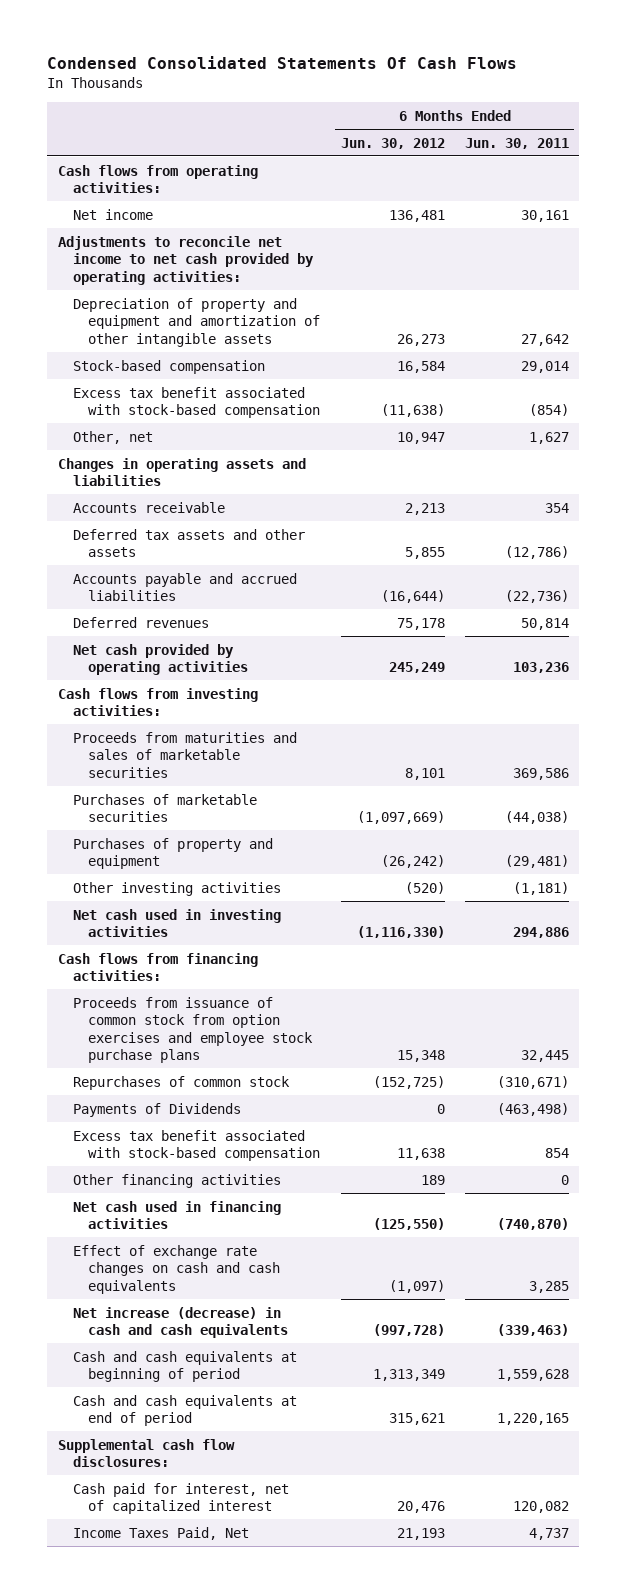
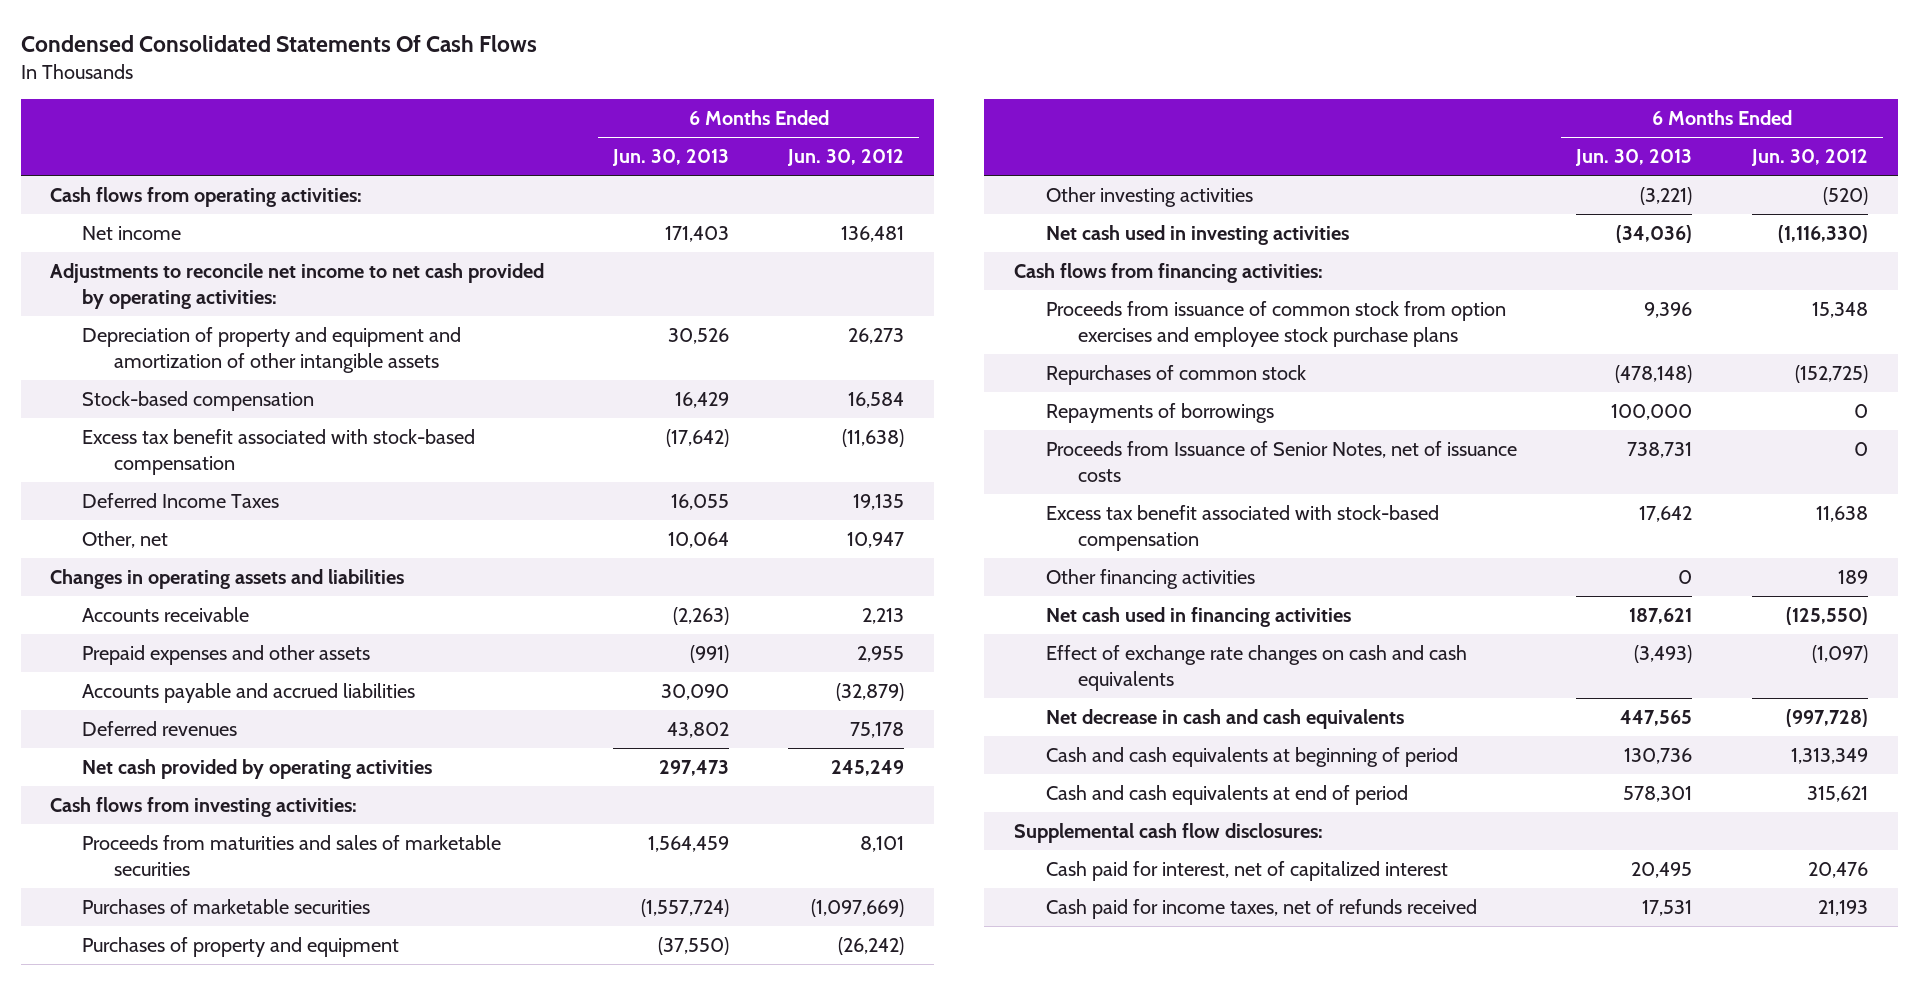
- | 6 Months Ended Jun. 30, 2012 | 6 Months Ended Jun. 30, 2011
+ | 6 Months Ended Jun. 30, 2013 | 6 Months Ended Jun. 30, 2012
+ Deferred Income Taxes | 16,055 | 19,135
- Deferred tax assets and other assets | 5,855 | (12,786)
- Accounts payable and accrued liabilities | (16,644) | (22,736)
+ Prepaid expenses and other assets | (991) | 2,955
+ Accounts payable and accrued liabilities | 30,090 | (32,879)
- Payments of Dividends | 0 | (463,498)
+ Repayments of borrowings | 100,000 | 0
+ Proceeds from Issuance of Senior Notes, net of issuance costs | 738,731 | 0
- Net increase (decrease) in cash and cash equivalents | (997,728) | (339,463)
+ Net decrease in cash and cash equivalents | 447,565 | (997,728)
- Income Taxes Paid, Net | 21,193 | 4,737
+ Cash paid for income taxes, net of refunds received | 17,531 | 21,193

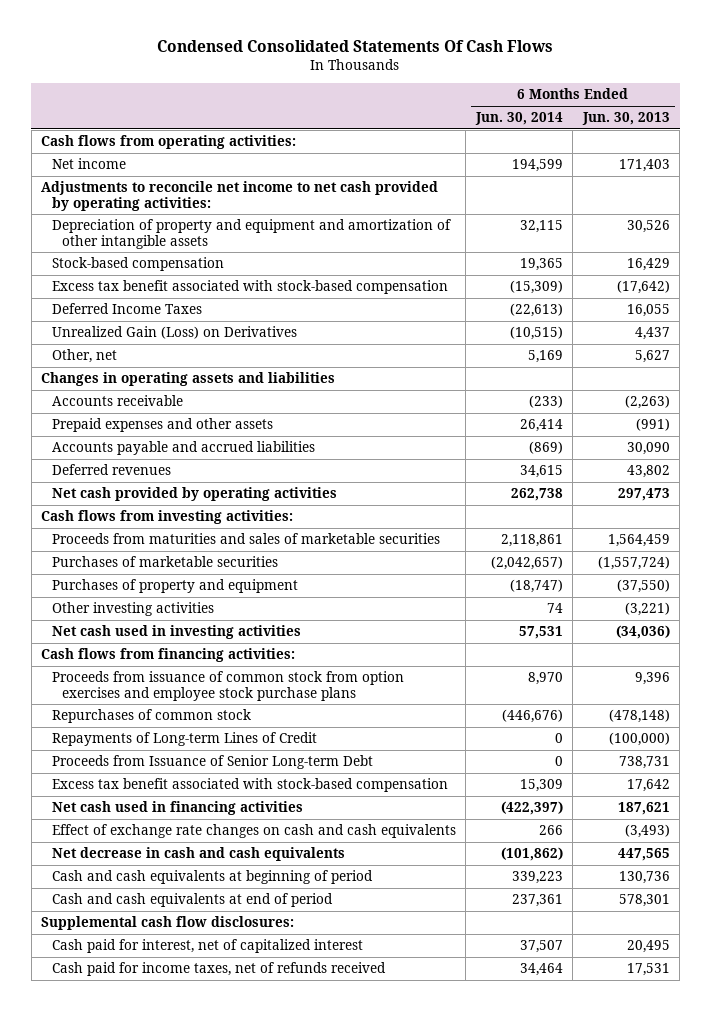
- | 6 Months Ended Jun. 30, 2013 | 6 Months Ended Jun. 30, 2012
+ | 6 Months Ended Jun. 30, 2014 | 6 Months Ended Jun. 30, 2013
- Other, net | 10,064 | 10,947
+ Unrealized Gain (Loss) on Derivatives | (10,515) | 4,437
+ Other, net | 5,169 | 5,627
- Repayments of borrowings | 100,000 | 0
- Proceeds from Issuance of Senior Notes, net of issuance costs | 738,731 | 0
+ Repayments of Long-term Lines of Credit | 0 | (100,000)
+ Proceeds from Issuance of Senior Long-term Debt | 0 | 738,731
- Other financing activities | 0 | 189

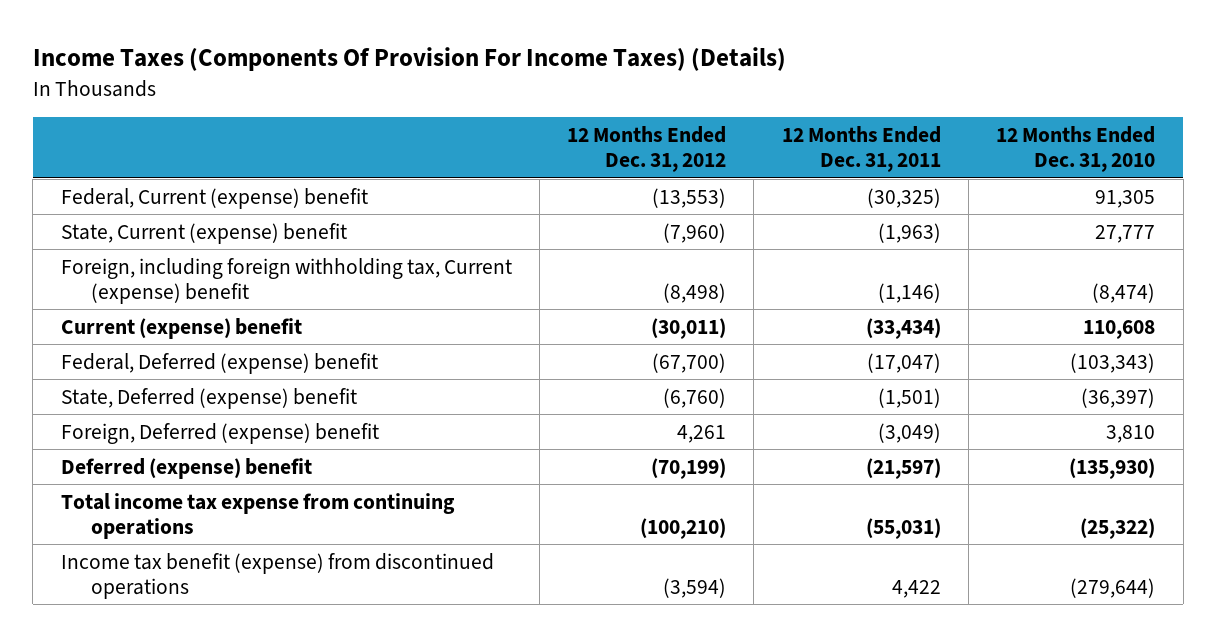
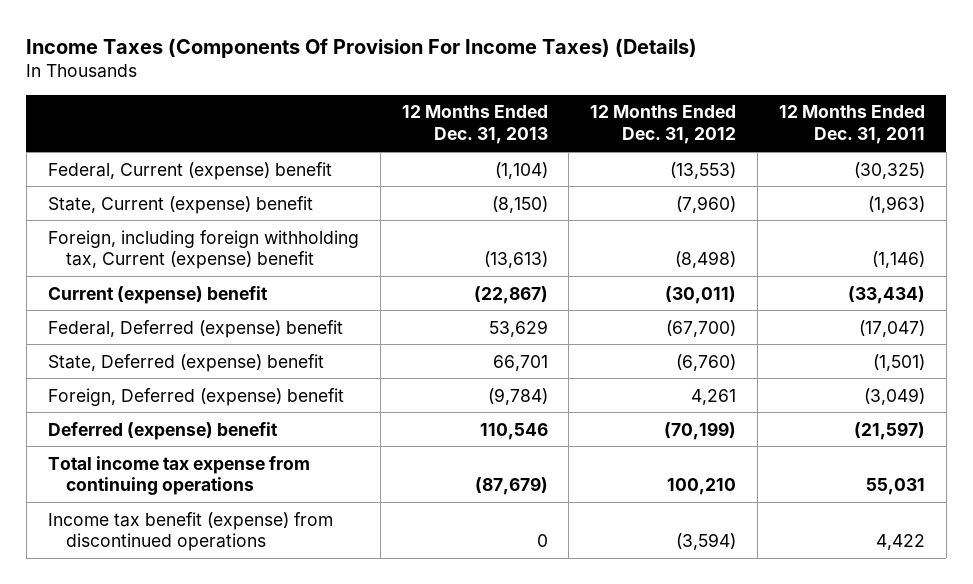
- | 12 Months Ended Dec. 31, 2012 | 12 Months Ended Dec. 31, 2011 | 12 Months Ended Dec. 31, 2010
+ | 12 Months Ended Dec. 31, 2013 | 12 Months Ended Dec. 31, 2012 | 12 Months Ended Dec. 31, 2011
- Total income tax expense from continuing operations | (100,210) | (55,031) | (25,322)
+ Total income tax expense from continuing operations | (87,679) | 100,210 | 55,031

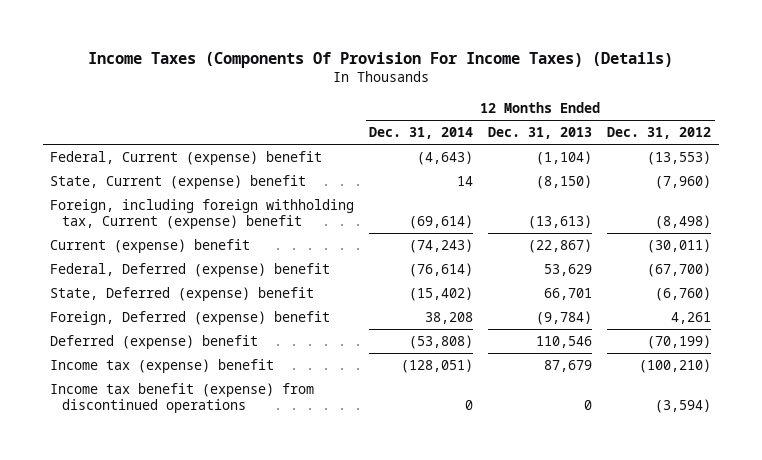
- | 12 Months Ended Dec. 31, 2013 | 12 Months Ended Dec. 31, 2012 | 12 Months Ended Dec. 31, 2011
+ | 12 Months Ended Dec. 31, 2014 | 12 Months Ended Dec. 31, 2013 | 12 Months Ended Dec. 31, 2012
- Total income tax expense from continuing operations | (87,679) | 100,210 | 55,031
+ Income tax (expense) benefit | (128,051) | 87,679 | (100,210)

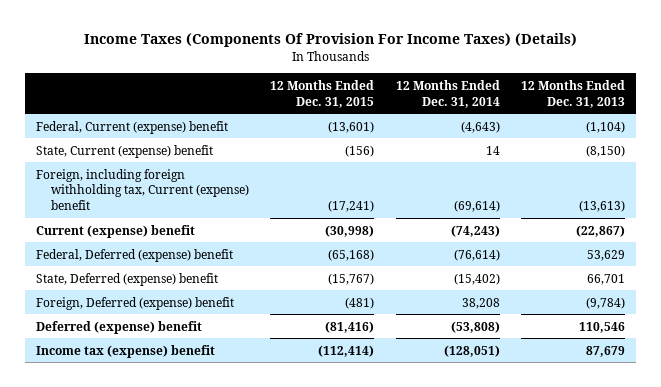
- | 12 Months Ended Dec. 31, 2014 | 12 Months Ended Dec. 31, 2013 | 12 Months Ended Dec. 31, 2012
+ | 12 Months Ended Dec. 31, 2015 | 12 Months Ended Dec. 31, 2014 | 12 Months Ended Dec. 31, 2013
- Income tax benefit (expense) from discontinued operations | 0 | 0 | (3,594)

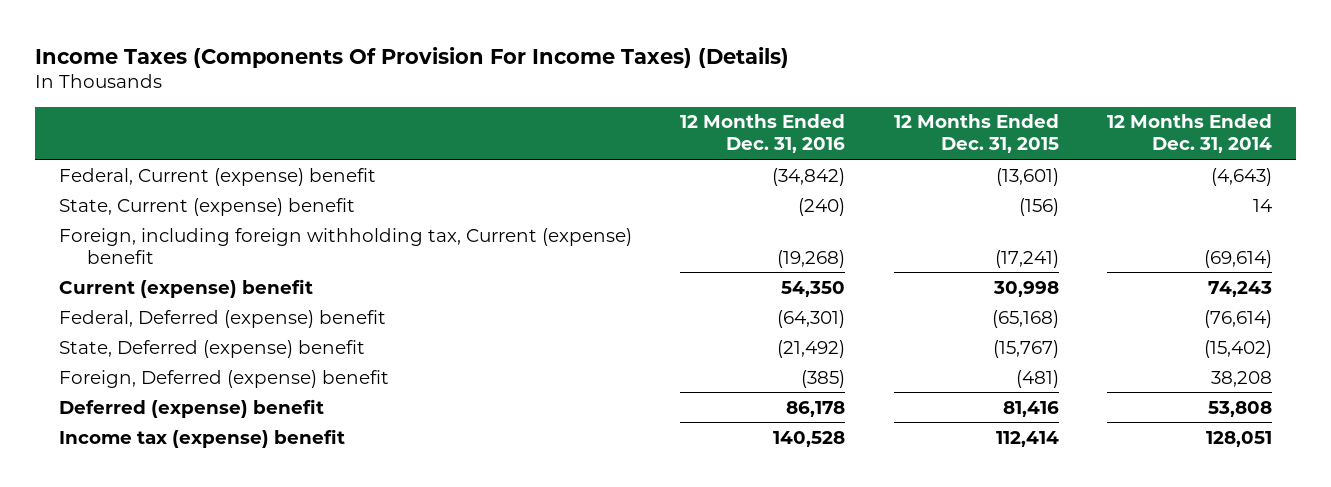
- | 12 Months Ended Dec. 31, 2015 | 12 Months Ended Dec. 31, 2014 | 12 Months Ended Dec. 31, 2013
+ | 12 Months Ended Dec. 31, 2016 | 12 Months Ended Dec. 31, 2015 | 12 Months Ended Dec. 31, 2014
- Current (expense) benefit | (30,998) | (74,243) | (22,867)
+ Current (expense) benefit | 54,350 | 30,998 | 74,243
- Deferred (expense) benefit | (81,416) | (53,808) | 110,546
- Income tax (expense) benefit | (112,414) | (128,051) | 87,679
+ Deferred (expense) benefit | 86,178 | 81,416 | 53,808
+ Income tax (expense) benefit | 140,528 | 112,414 | 128,051

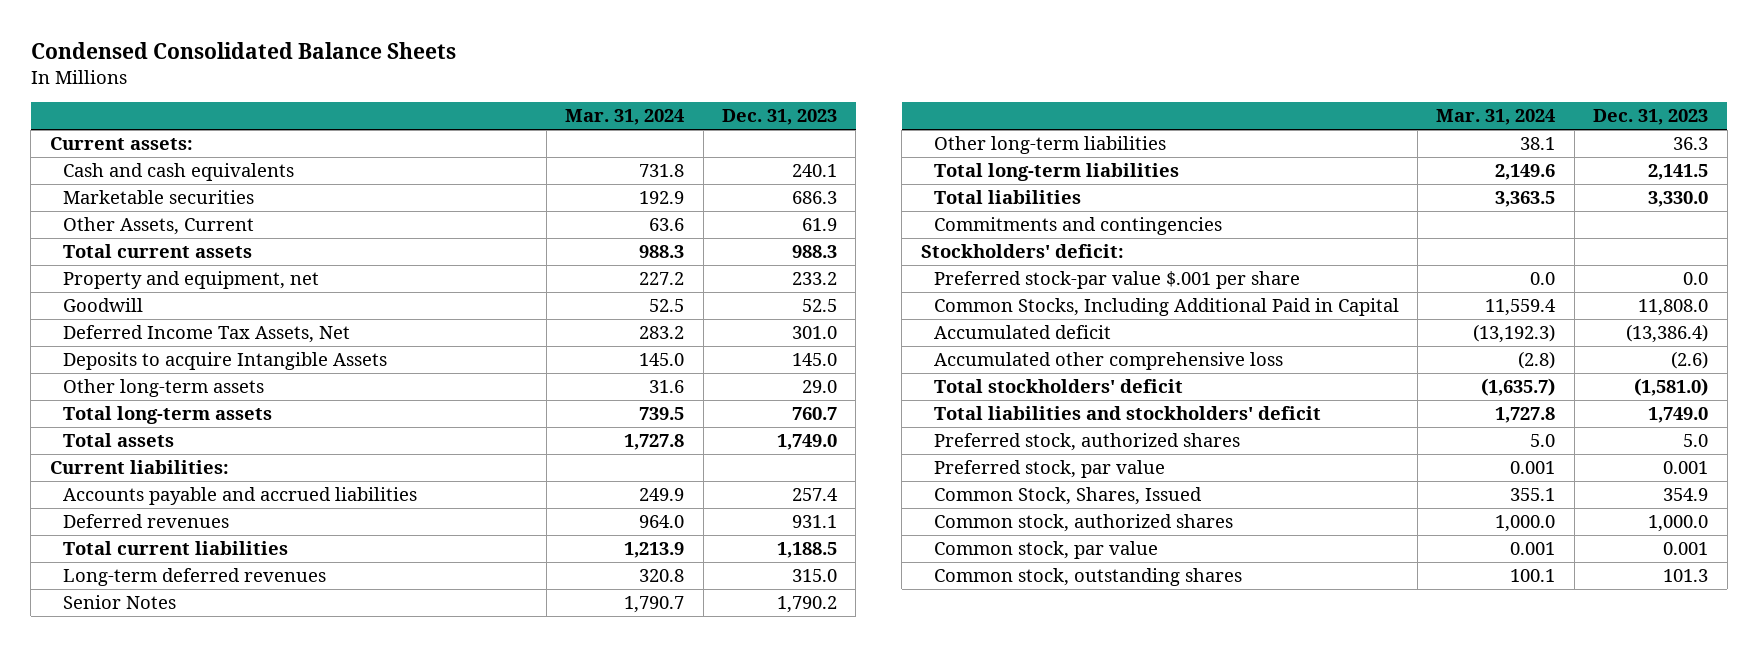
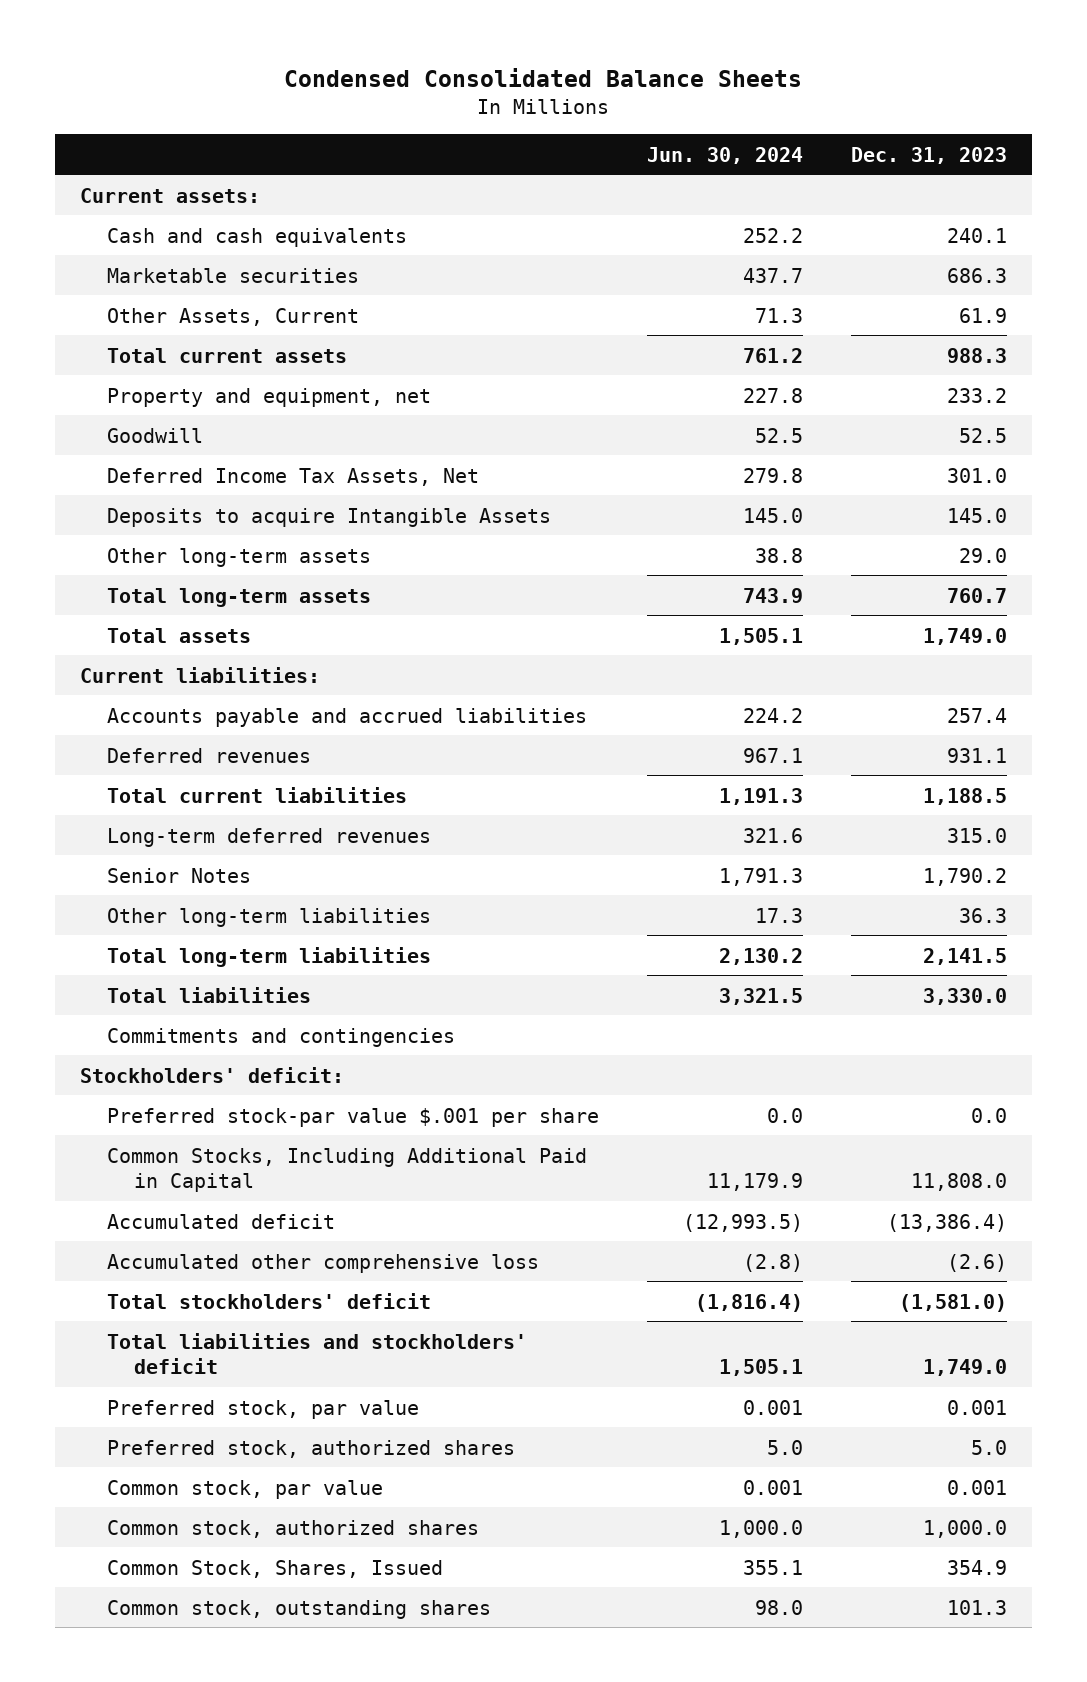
- | Mar. 31, 2024 | Dec. 31, 2023
+ | Jun. 30, 2024 | Dec. 31, 2023
moved down: Preferred stock, authorized shares | 5.0 | 5.0
moved down: Common stock, authorized shares | 1,000.0 | 1,000.0
moved down: Common Stock, Shares, Issued | 355.1 | 354.9

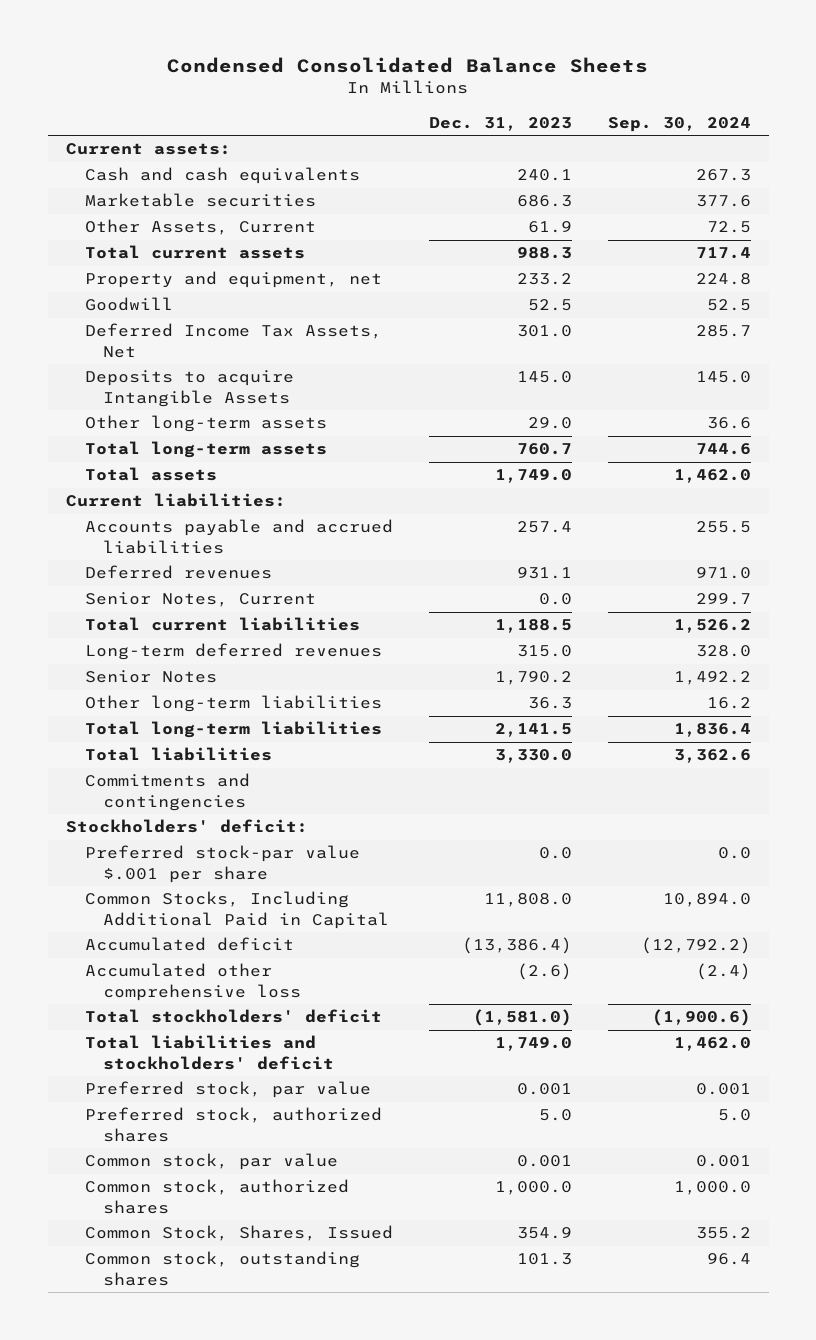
- | Jun. 30, 2024 | Dec. 31, 2023
+ | Dec. 31, 2023 | Sep. 30, 2024
+ Senior Notes, Current | 0.0 | 299.7

